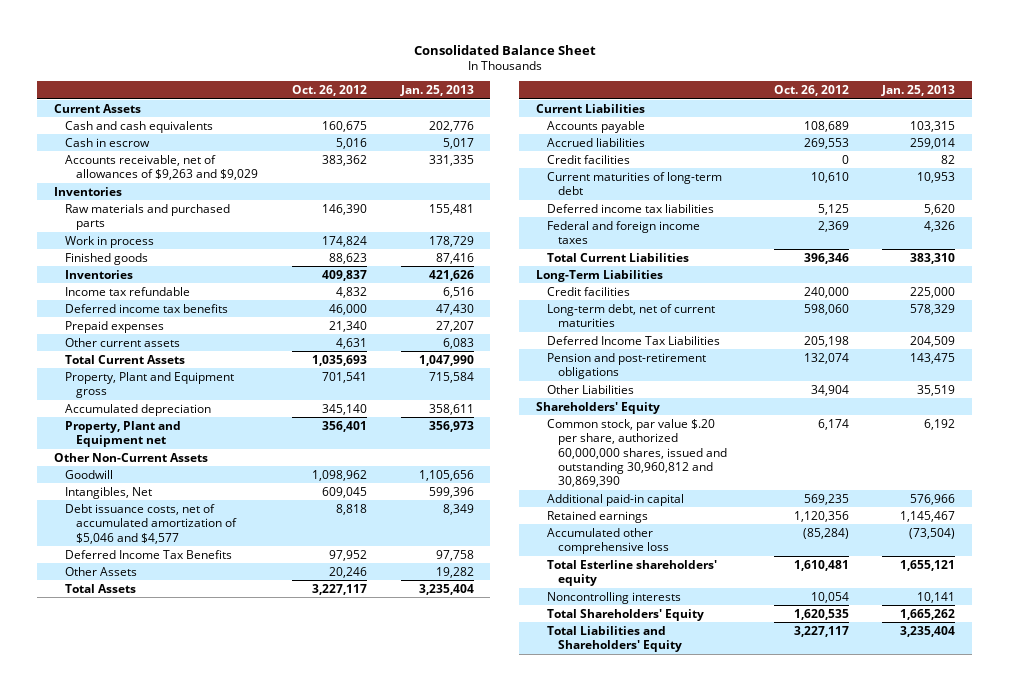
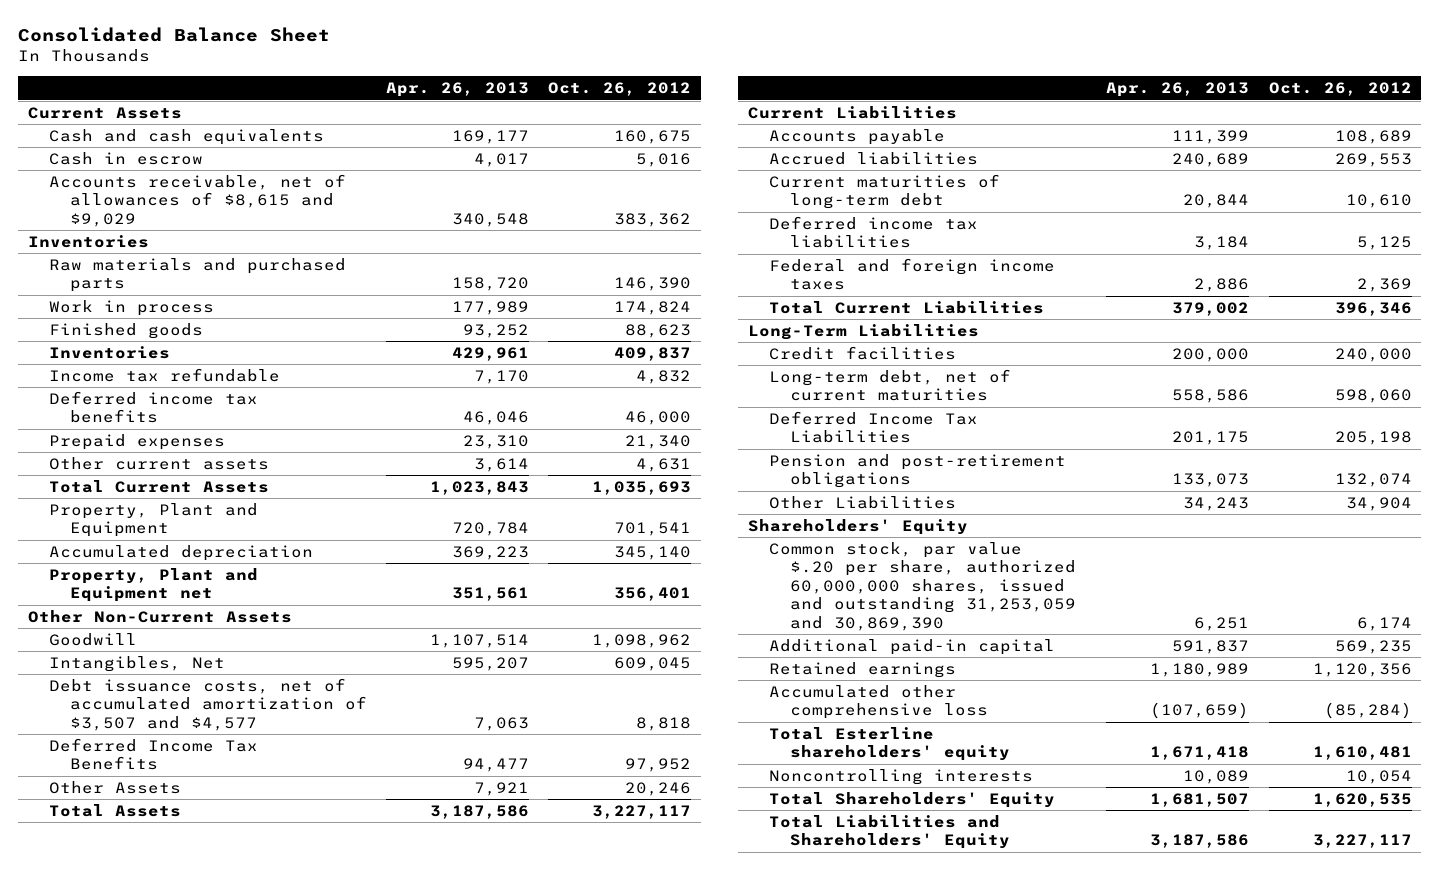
- | Oct. 26, 2012 | Jan. 25, 2013
+ | Apr. 26, 2013 | Oct. 26, 2012
- Accounts receivable, net of allowances of $9,263 and $9,029 | 383,362 | 331,335
+ Accounts receivable, net of allowances of $8,615 and $9,029 | 340,548 | 383,362
- Property, Plant and Equipment gross | 701,541 | 715,584
+ Property, Plant and Equipment | 720,784 | 701,541
- Debt issuance costs, net of accumulated amortization of $5,046 and $4,577 | 8,818 | 8,349
+ Debt issuance costs, net of accumulated amortization of $3,507 and $4,577 | 7,063 | 8,818
- Credit facilities | 0 | 82
- Common stock, par value $.20 per share, authorized 60,000,000 shares, issued and outstanding 30,960,812 and 30,869,390 | 6,174 | 6,192
+ Common stock, par value $.20 per share, authorized 60,000,000 shares, issued and outstanding 31,253,059 and 30,869,390 | 6,251 | 6,174

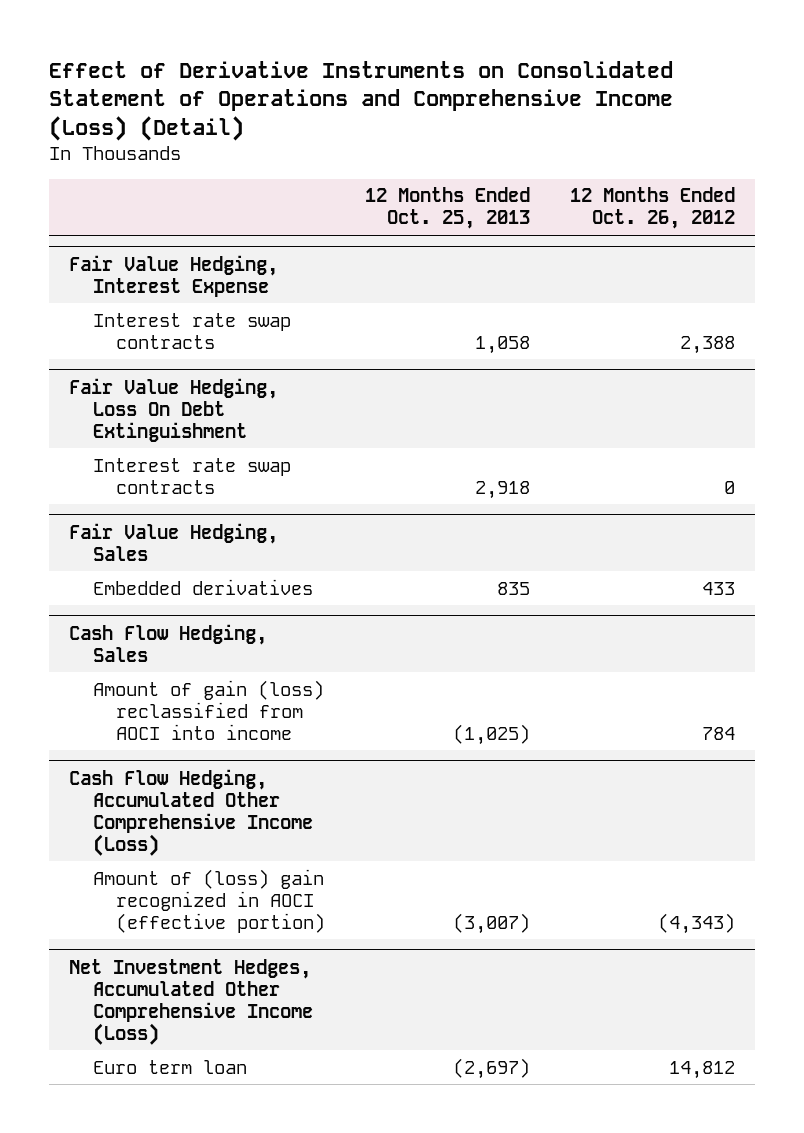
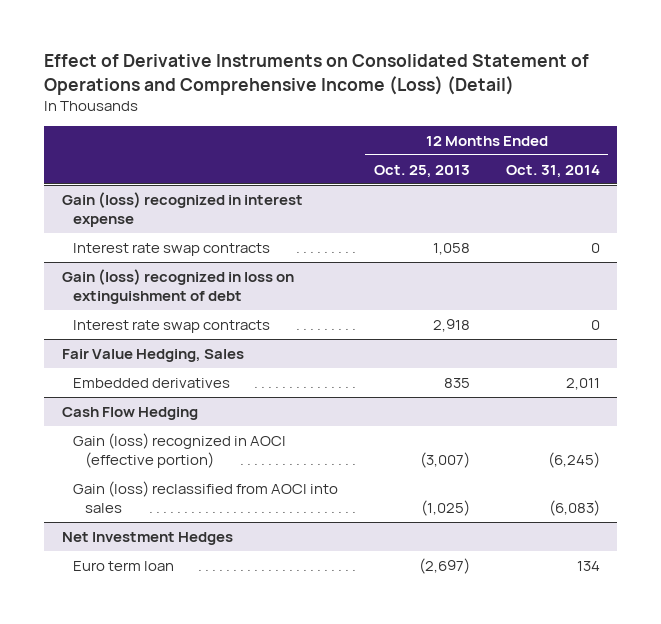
- | 12 Months Ended Oct. 25, 2013 | 12 Months Ended Oct. 26, 2012
+ | 12 Months Ended Oct. 25, 2013 | 12 Months Ended Oct. 31, 2014
- Fair Value Hedging, Interest Expense
+ Gain (loss) recognized in interest expense
- Fair Value Hedging, Loss On Debt Extinguishment
+ Gain (loss) recognized in loss on extinguishment of debt
- Cash Flow Hedging, Sales
- Amount of gain (loss) reclassified from AOCI into income | (1,025) | 784
- Cash Flow Hedging, Accumulated Other Comprehensive Income (Loss)
- Amount of (loss) gain recognized in AOCI (effective portion) | (3,007) | (4,343)
- Net Investment Hedges, Accumulated Other Comprehensive Income (Loss)
+ Cash Flow Hedging
+ Gain (loss) recognized in AOCI (effective portion) | (3,007) | (6,245)
+ Gain (loss) reclassified from AOCI into sales | (1,025) | (6,083)
+ Net Investment Hedges

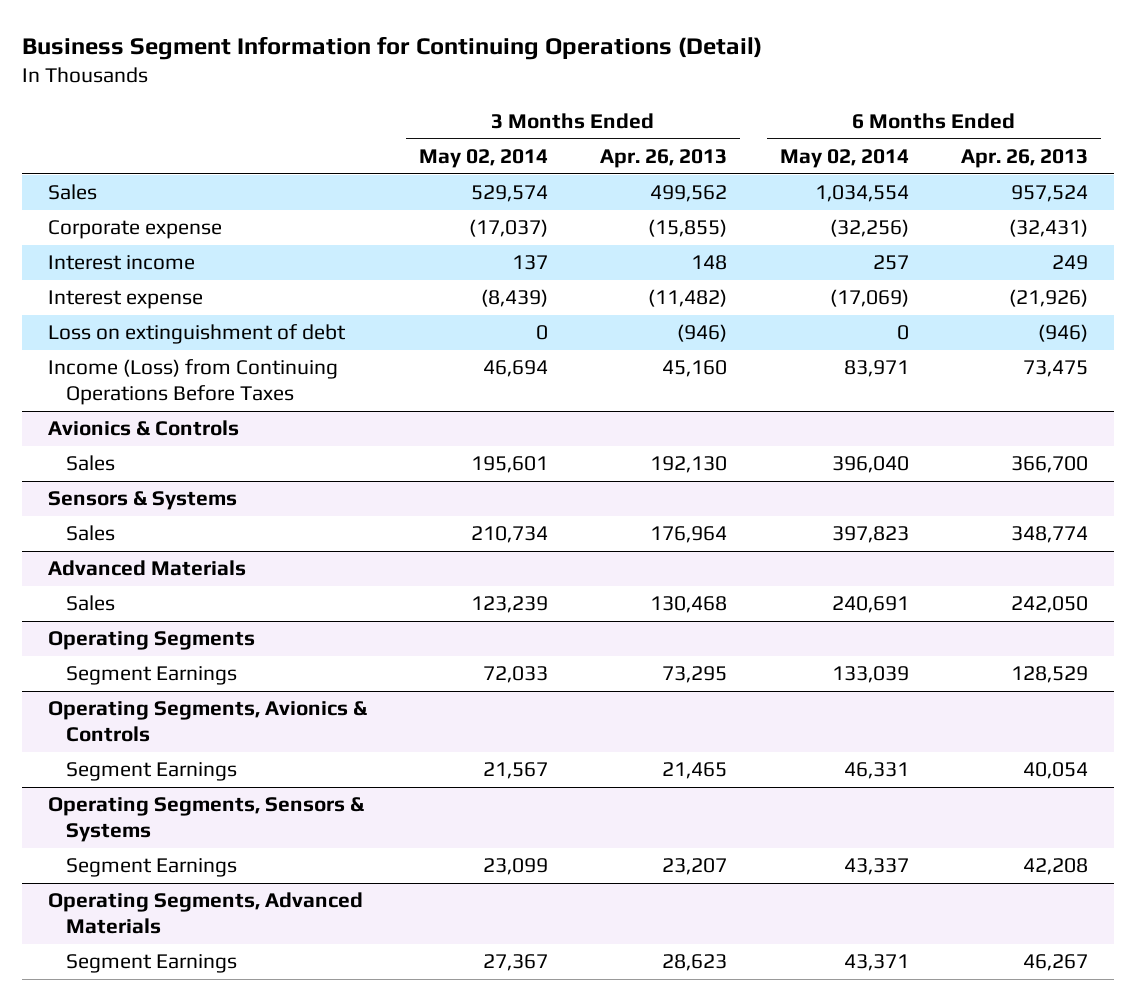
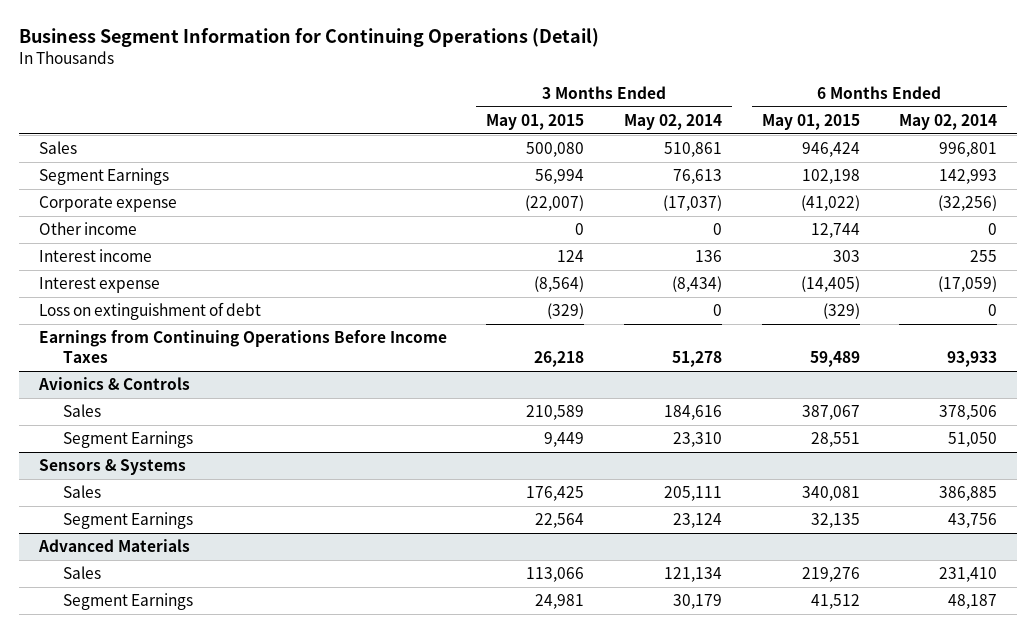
- | 3 Months Ended May 02, 2014 | 3 Months Ended Apr. 26, 2013 | 6 Months Ended May 02, 2014 | 6 Months Ended Apr. 26, 2013
+ | 3 Months Ended May 01, 2015 | 3 Months Ended May 02, 2014 | 6 Months Ended May 01, 2015 | 6 Months Ended May 02, 2014
- Sales | 529,574 | 499,562 | 1,034,554 | 957,524
+ Sales | 500,080 | 510,861 | 946,424 | 996,801
+ Segment Earnings | 56,994 | 76,613 | 102,198 | 142,993
- Interest income | 137 | 148 | 257 | 249
- Interest expense | (8,439) | (11,482) | (17,069) | (21,926)
+ Other income | 0 | 0 | 12,744 | 0
+ Interest income | 124 | 136 | 303 | 255
+ Interest expense | (8,564) | (8,434) | (14,405) | (17,059)
- Income (Loss) from Continuing Operations Before Taxes | 46,694 | 45,160 | 83,971 | 73,475
+ Earnings from Continuing Operations Before Income Taxes | 26,218 | 51,278 | 59,489 | 93,933
@ Avionics & Controls
- Sales | 195,601 | 192,130 | 396,040 | 366,700
+ Sales | 210,589 | 184,616 | 387,067 | 378,506
+ Segment Earnings | 9,449 | 23,310 | 28,551 | 51,050
@ Sensors & Systems
- Sales | 210,734 | 176,964 | 397,823 | 348,774
+ Sales | 176,425 | 205,111 | 340,081 | 386,885
+ Segment Earnings | 22,564 | 23,124 | 32,135 | 43,756
@ Advanced Materials
- Sales | 123,239 | 130,468 | 240,691 | 242,050
- Operating Segments
- Segment Earnings | 72,033 | 73,295 | 133,039 | 128,529
- Operating Segments, Avionics & Controls
- Segment Earnings | 21,567 | 21,465 | 46,331 | 40,054
- Operating Segments, Sensors & Systems
- Segment Earnings | 23,099 | 23,207 | 43,337 | 42,208
- Operating Segments, Advanced Materials
- Segment Earnings | 27,367 | 28,623 | 43,371 | 46,267
@ Advanced Materials
+ Sales | 113,066 | 121,134 | 219,276 | 231,410
+ Segment Earnings | 24,981 | 30,179 | 41,512 | 48,187

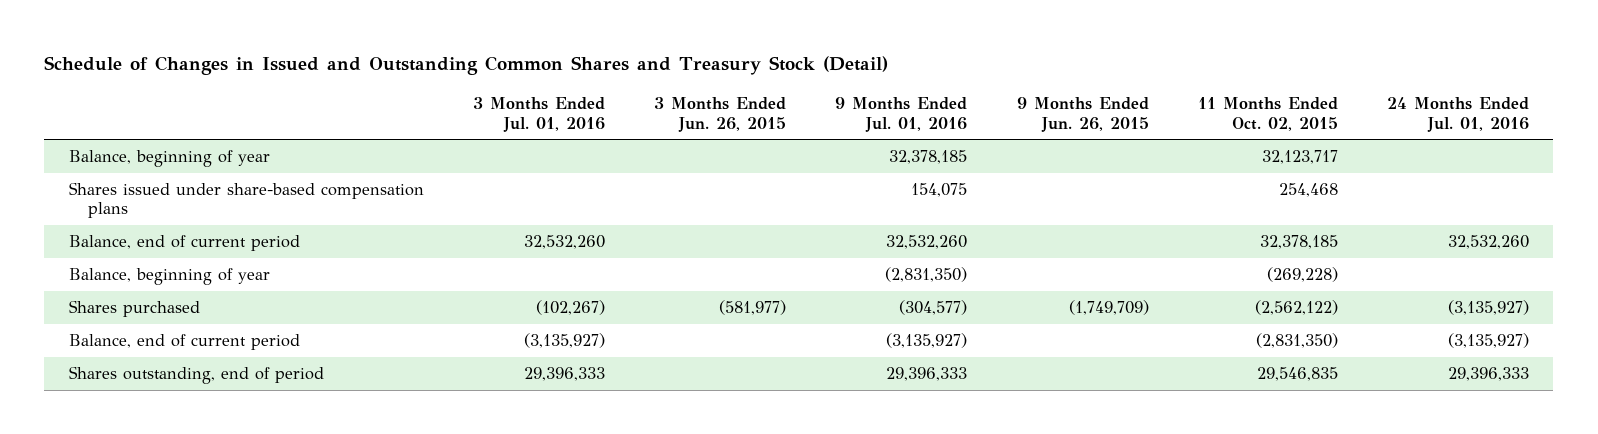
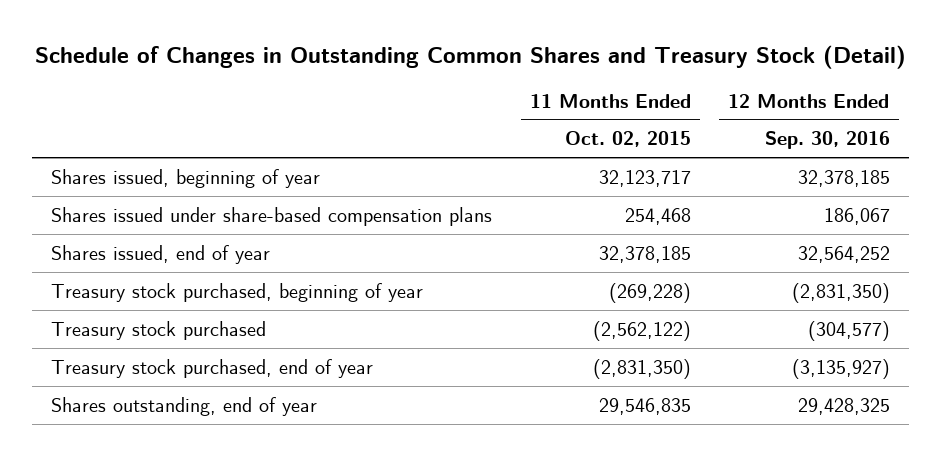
- Schedule of Changes in Issued and Outstanding Common Shares and Treasury Stock (Detail)
+ Schedule of Changes in Outstanding Common Shares and Treasury Stock (Detail)
- | 3 Months Ended Jul. 01, 2016 | 3 Months Ended Jun. 26, 2015 | 9 Months Ended Jul. 01, 2016 | 9 Months Ended Jun. 26, 2015 | 11 Months Ended Oct. 02, 2015 | 24 Months Ended Jul. 01, 2016
+ | 11 Months Ended Oct. 02, 2015 | 12 Months Ended Sep. 30, 2016
- Balance, beginning of year | | | 32,378,185 | | 32,123,717 |
+ Shares issued, beginning of year | 32,123,717 | 32,378,185
- Balance, end of current period | 32,532,260 | | 32,532,260 | | 32,378,185 | 32,532,260
- Balance, beginning of year | | | (2,831,350) | | (269,228) |
- Shares purchased | (102,267) | (581,977) | (304,577) | (1,749,709) | (2,562,122) | (3,135,927)
- Balance, end of current period | (3,135,927) | | (3,135,927) | | (2,831,350) | (3,135,927)
- Shares outstanding, end of period | 29,396,333 | | 29,396,333 | | 29,546,835 | 29,396,333
+ Shares issued, end of year | 32,378,185 | 32,564,252
+ Treasury stock purchased, beginning of year | (269,228) | (2,831,350)
+ Treasury stock purchased | (2,562,122) | (304,577)
+ Treasury stock purchased, end of year | (2,831,350) | (3,135,927)
+ Shares outstanding, end of year | 29,546,835 | 29,428,325

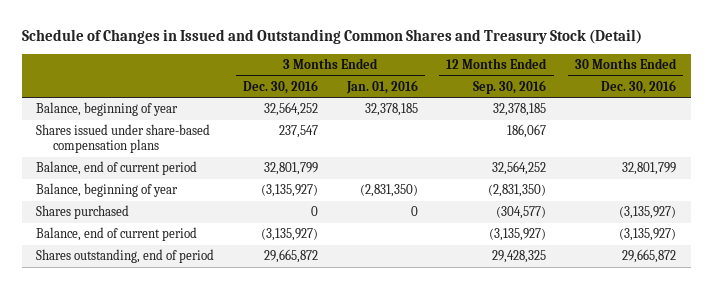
- Schedule of Changes in Outstanding Common Shares and Treasury Stock (Detail)
+ Schedule of Changes in Issued and Outstanding Common Shares and Treasury Stock (Detail)
- | 11 Months Ended Oct. 02, 2015 | 12 Months Ended Sep. 30, 2016
+ | 3 Months Ended Dec. 30, 2016 | 3 Months Ended Jan. 01, 2016 | 12 Months Ended Sep. 30, 2016 | 30 Months Ended Dec. 30, 2016
- Shares issued, beginning of year | 32,123,717 | 32,378,185
+ Balance, beginning of year | 32,564,252 | 32,378,185 | 32,378,185 |
- Shares issued, end of year | 32,378,185 | 32,564,252
- Treasury stock purchased, beginning of year | (269,228) | (2,831,350)
- Treasury stock purchased | (2,562,122) | (304,577)
- Treasury stock purchased, end of year | (2,831,350) | (3,135,927)
- Shares outstanding, end of year | 29,546,835 | 29,428,325
+ Balance, end of current period | 32,801,799 | | 32,564,252 | 32,801,799
+ Balance, beginning of year | (3,135,927) | (2,831,350) | (2,831,350) |
+ Shares purchased | 0 | 0 | (304,577) | (3,135,927)
+ Balance, end of current period | (3,135,927) | | (3,135,927) | (3,135,927)
+ Shares outstanding, end of period | 29,665,872 | | 29,428,325 | 29,665,872

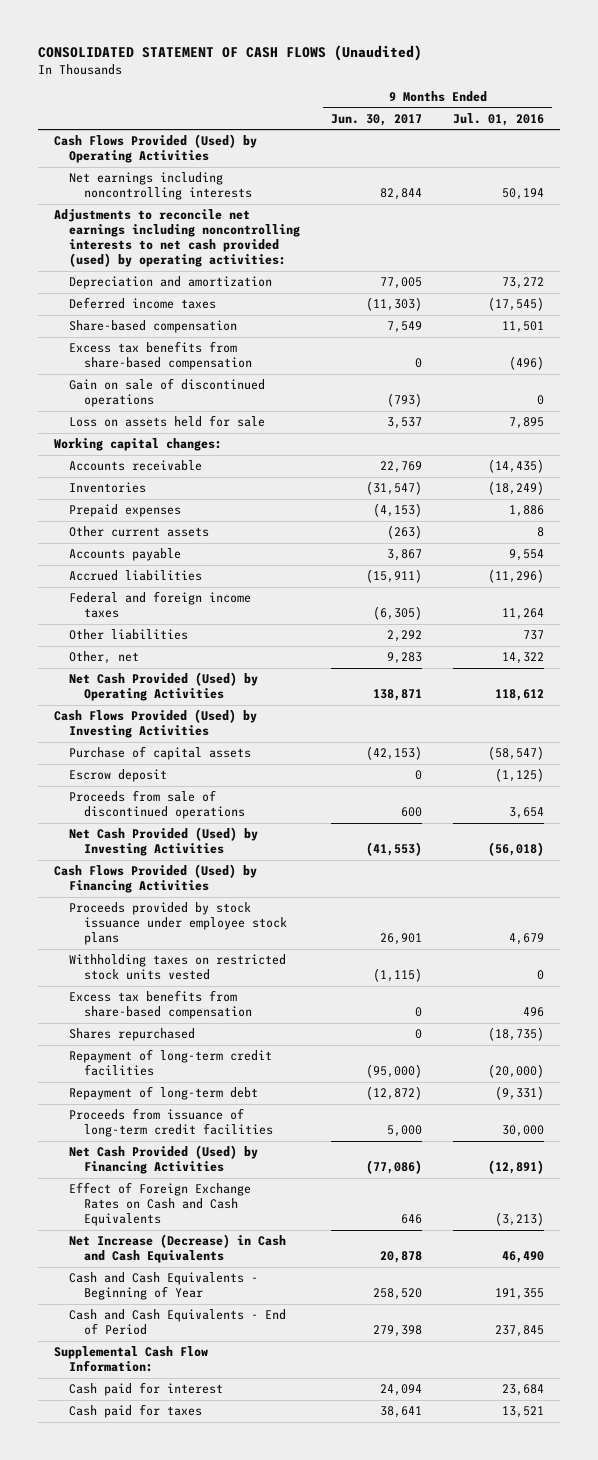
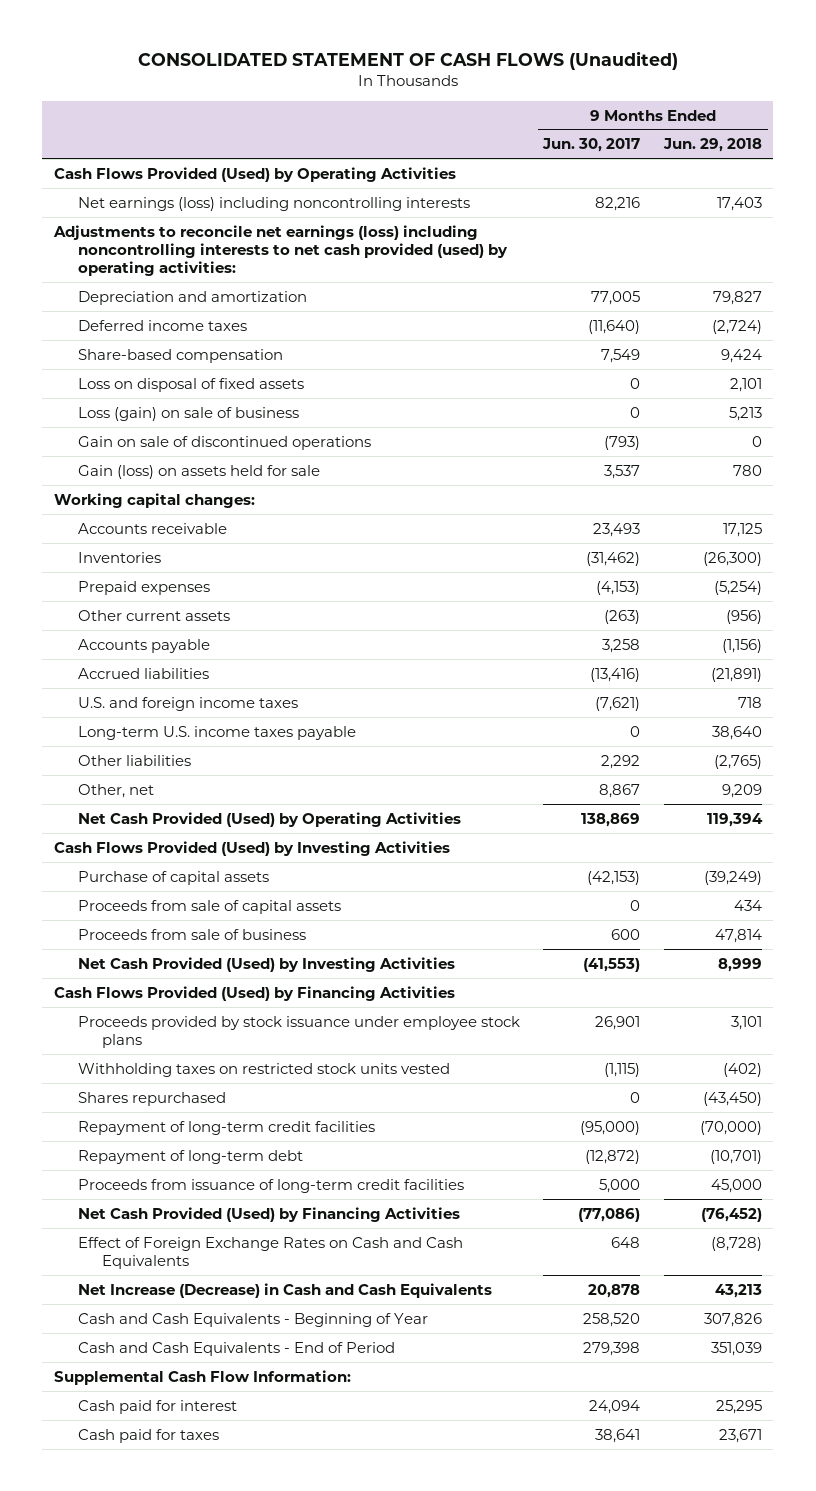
- | 9 Months Ended Jun. 30, 2017 | 9 Months Ended Jul. 01, 2016
+ | 9 Months Ended Jun. 30, 2017 | 9 Months Ended Jun. 29, 2018
- Net earnings including noncontrolling interests | 82,844 | 50,194
- Adjustments to reconcile net earnings including noncontrolling interests to net cash provided (used) by operating activities:
+ Net earnings (loss) including noncontrolling interests | 82,216 | 17,403
+ Adjustments to reconcile net earnings (loss) including noncontrolling interests to net cash provided (used) by operating activities:
- Deferred income taxes | (11,303) | (17,545)
+ Deferred income taxes | (11,640) | (2,724)
- Excess tax benefits from share-based compensation | 0 | (496)
+ Loss on disposal of fixed assets | 0 | 2,101
+ Loss (gain) on sale of business | 0 | 5,213
- Loss on assets held for sale | 3,537 | 7,895
+ Gain (loss) on assets held for sale | 3,537 | 780
- Accounts receivable | 22,769 | (14,435)
- Inventories | (31,547) | (18,249)
+ Accounts receivable | 23,493 | 17,125
+ Inventories | (31,462) | (26,300)
- Accounts payable | 3,867 | 9,554
- Accrued liabilities | (15,911) | (11,296)
- Federal and foreign income taxes | (6,305) | 11,264
+ Accounts payable | 3,258 | (1,156)
+ Accrued liabilities | (13,416) | (21,891)
+ U.S. and foreign income taxes | (7,621) | 718
+ Long-term U.S. income taxes payable | 0 | 38,640
- Other, net | 9,283 | 14,322
- Net Cash Provided (Used) by Operating Activities | 138,871 | 118,612
+ Other, net | 8,867 | 9,209
+ Net Cash Provided (Used) by Operating Activities | 138,869 | 119,394
- Escrow deposit | 0 | (1,125)
- Proceeds from sale of discontinued operations | 600 | 3,654
+ Proceeds from sale of capital assets | 0 | 434
+ Proceeds from sale of business | 600 | 47,814
- Excess tax benefits from share-based compensation | 0 | 496
- Effect of Foreign Exchange Rates on Cash and Cash Equivalents | 646 | (3,213)
+ Effect of Foreign Exchange Rates on Cash and Cash Equivalents | 648 | (8,728)

